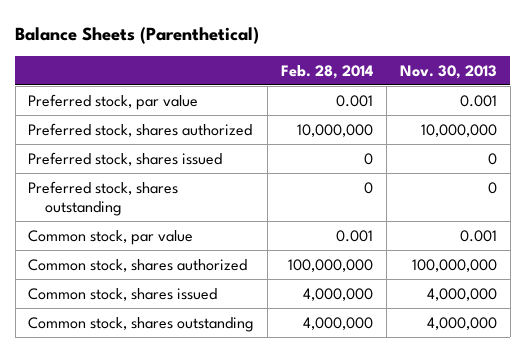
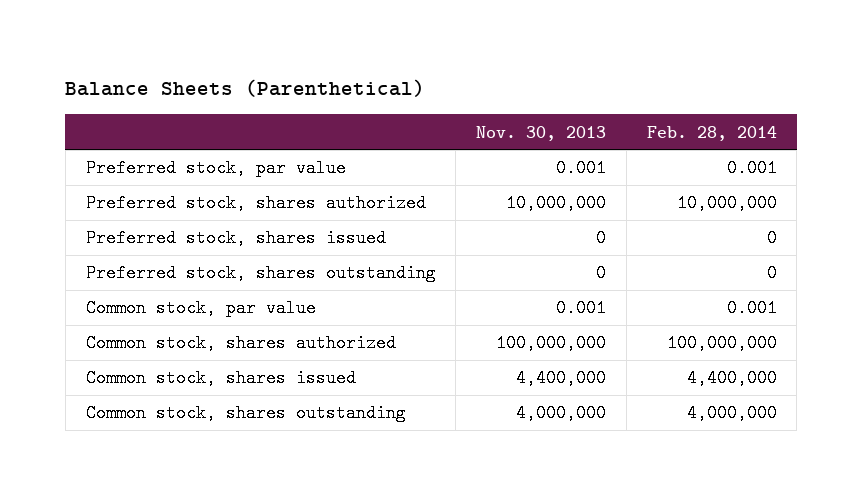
- | Feb. 28, 2014 | Nov. 30, 2013
+ | Nov. 30, 2013 | Feb. 28, 2014
- Common stock, shares issued | 4,000,000 | 4,000,000
+ Common stock, shares issued | 4,400,000 | 4,400,000

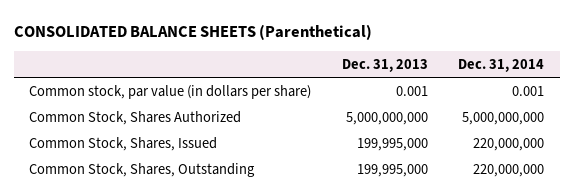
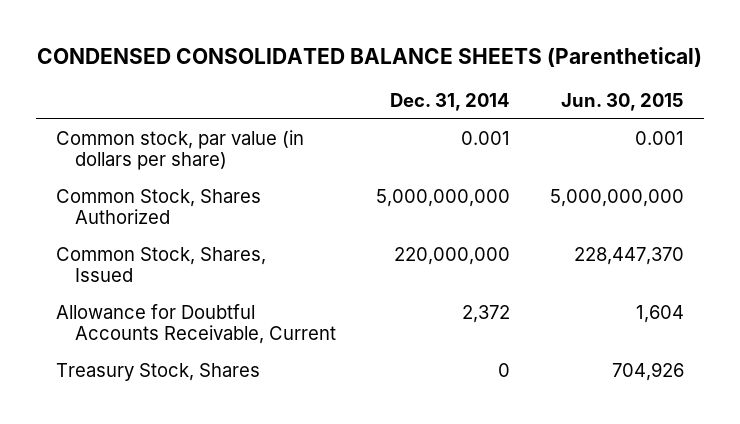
- CONSOLIDATED BALANCE SHEETS (Parenthetical)
+ CONDENSED CONSOLIDATED BALANCE SHEETS (Parenthetical)
- | Dec. 31, 2013 | Dec. 31, 2014
+ | Dec. 31, 2014 | Jun. 30, 2015
- Common Stock, Shares, Outstanding | 199,995,000 | 220,000,000
+ Allowance for Doubtful Accounts Receivable, Current | 2,372 | 1,604
+ Treasury Stock, Shares | 0 | 704,926

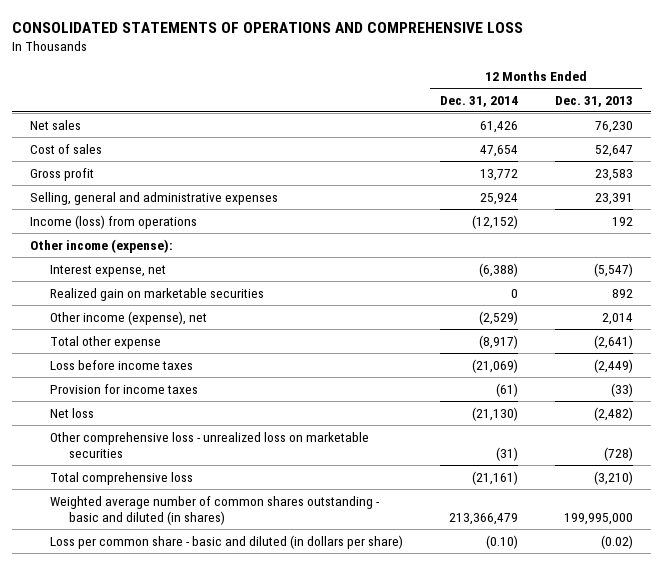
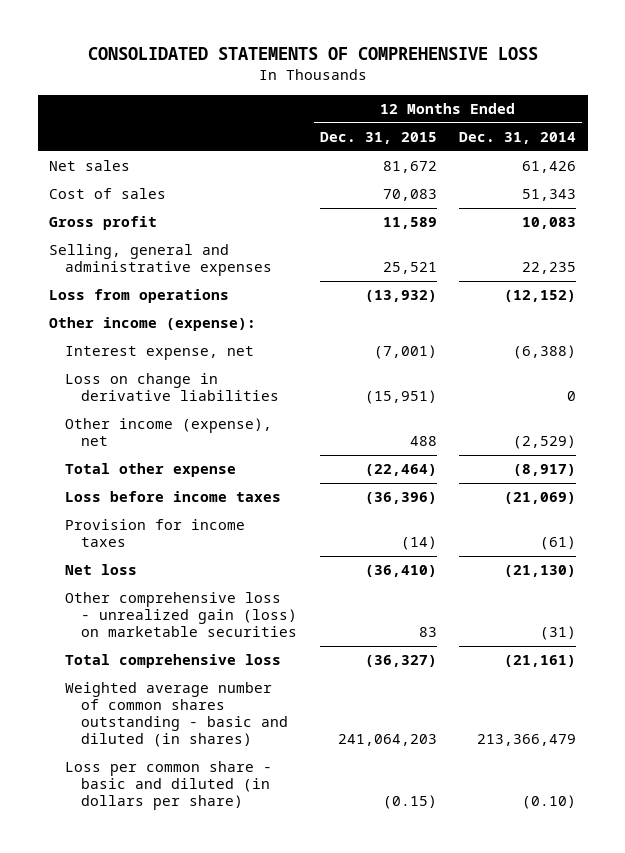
- CONSOLIDATED STATEMENTS OF OPERATIONS AND COMPREHENSIVE LOSS
+ CONSOLIDATED STATEMENTS OF COMPREHENSIVE LOSS
- | 12 Months Ended Dec. 31, 2014 | 12 Months Ended Dec. 31, 2013
+ | 12 Months Ended Dec. 31, 2015 | 12 Months Ended Dec. 31, 2014
- Cost of sales | 47,654 | 52,647
- Gross profit | 13,772 | 23,583
- Selling, general and administrative expenses | 25,924 | 23,391
- Income (loss) from operations | (12,152) | 192
+ Cost of sales | 70,083 | 51,343
+ Gross profit | 11,589 | 10,083
+ Selling, general and administrative expenses | 25,521 | 22,235
+ Loss from operations | (13,932) | (12,152)
- Realized gain on marketable securities | 0 | 892
+ Loss on change in derivative liabilities | (15,951) | 0
- Other comprehensive loss - unrealized loss on marketable securities | (31) | (728)
+ Other comprehensive loss - unrealized gain (loss) on marketable securities | 83 | (31)

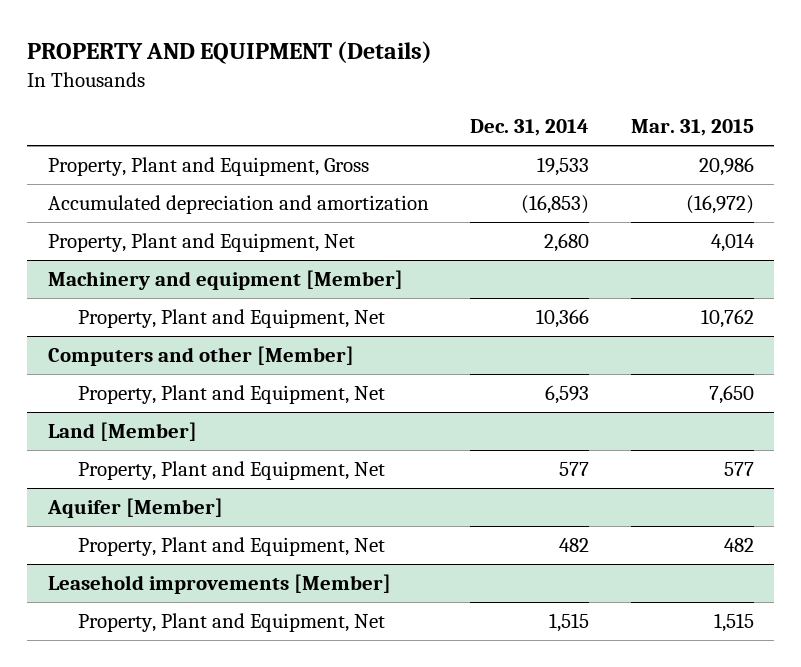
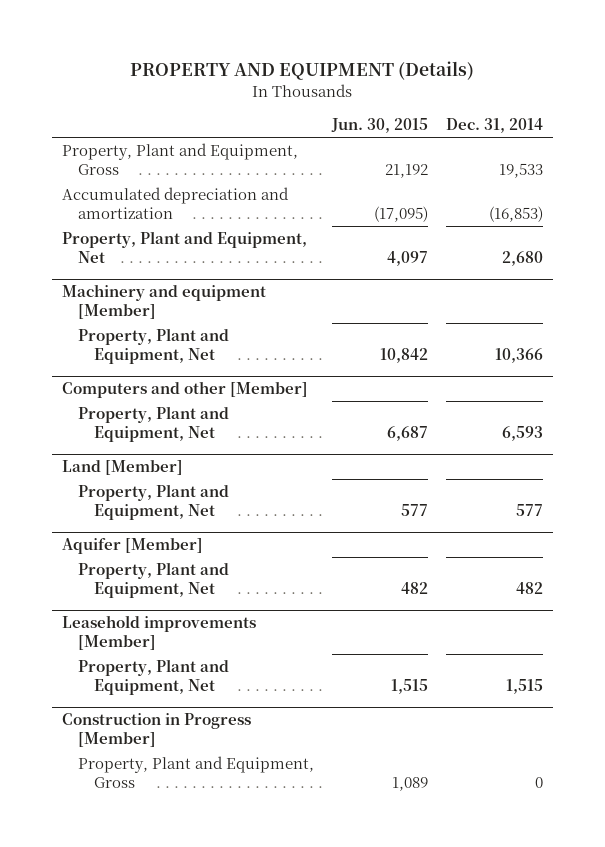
- | Dec. 31, 2014 | Mar. 31, 2015
+ | Jun. 30, 2015 | Dec. 31, 2014
+ Construction in Progress [Member]
+ Property, Plant and Equipment, Gross | 1,089 | 0

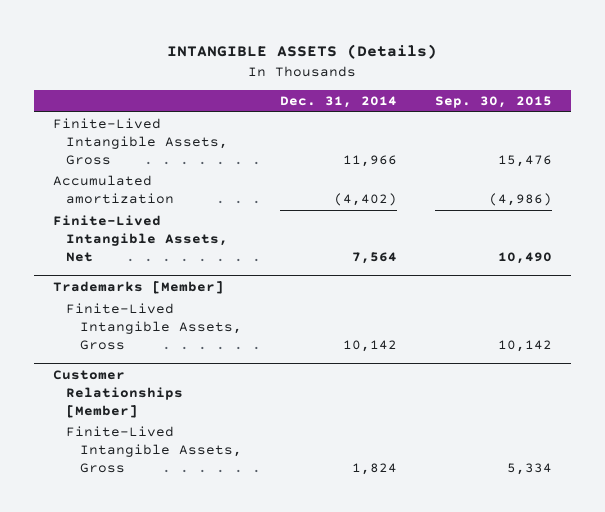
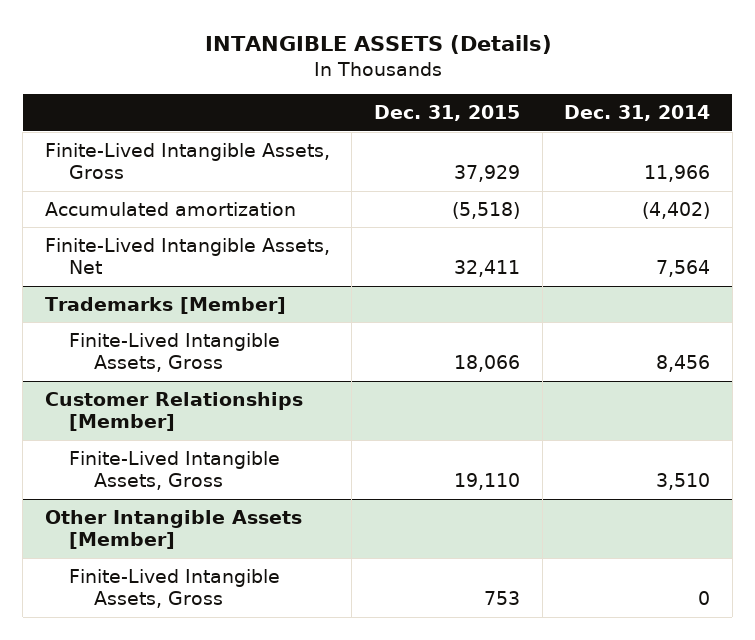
- | Dec. 31, 2014 | Sep. 30, 2015
+ | Dec. 31, 2015 | Dec. 31, 2014
@ Trademarks [Member]
- Finite-Lived Intangible Assets, Gross | 10,142 | 10,142
+ Finite-Lived Intangible Assets, Gross | 18,066 | 8,456
@ Customer Relationships [Member]
- Finite-Lived Intangible Assets, Gross | 1,824 | 5,334
+ Finite-Lived Intangible Assets, Gross | 19,110 | 3,510
+ Other Intangible Assets [Member]
+ Finite-Lived Intangible Assets, Gross | 753 | 0

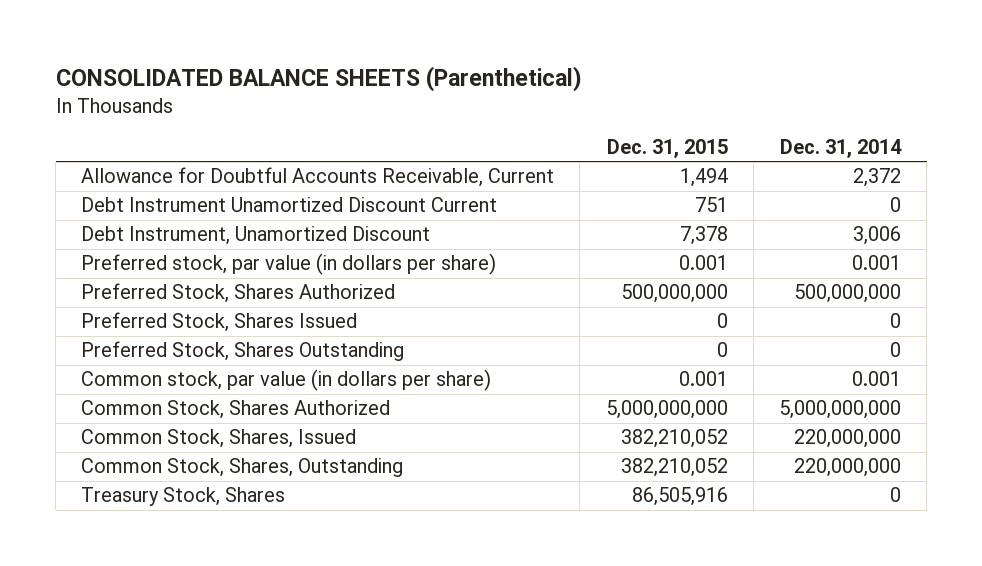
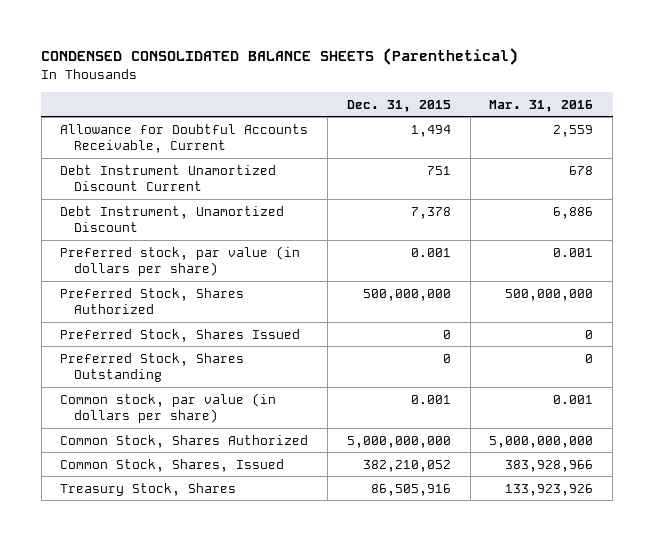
- CONSOLIDATED BALANCE SHEETS (Parenthetical)
+ CONDENSED CONSOLIDATED BALANCE SHEETS (Parenthetical)
- | Dec. 31, 2015 | Dec. 31, 2014
+ | Dec. 31, 2015 | Mar. 31, 2016
- Common Stock, Shares, Outstanding | 382,210,052 | 220,000,000

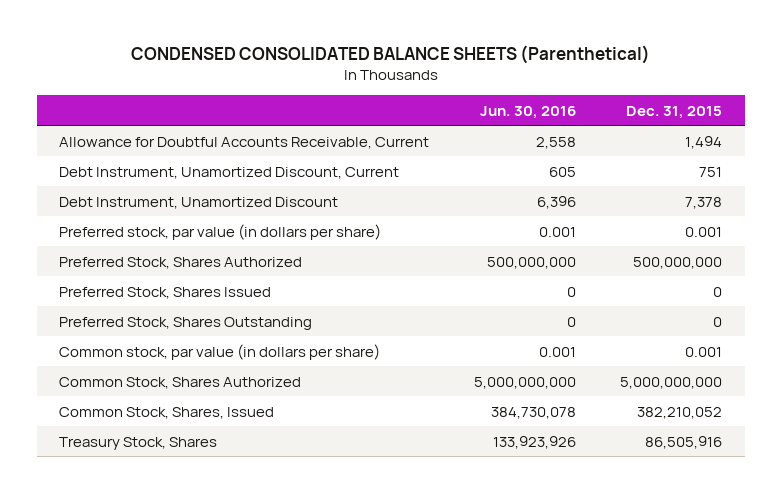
- | Dec. 31, 2015 | Mar. 31, 2016
+ | Jun. 30, 2016 | Dec. 31, 2015
- Debt Instrument Unamortized Discount Current | 751 | 678
+ Debt Instrument, Unamortized Discount, Current | 605 | 751

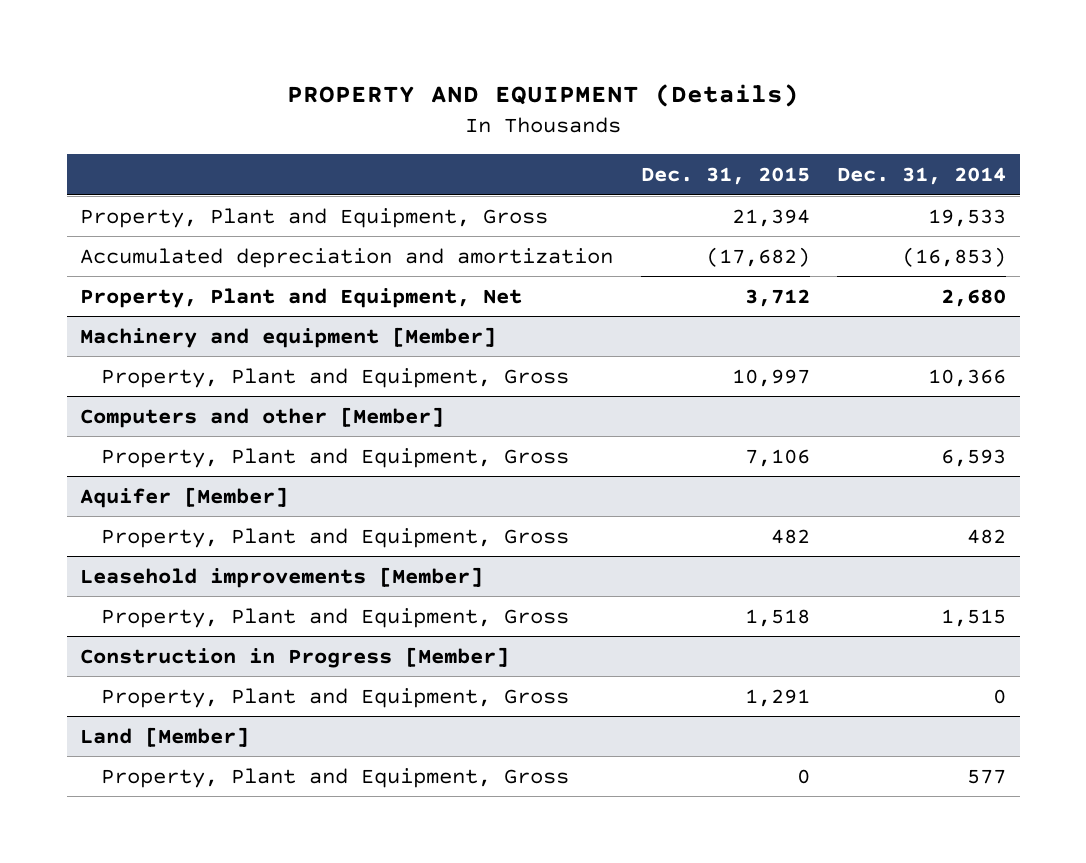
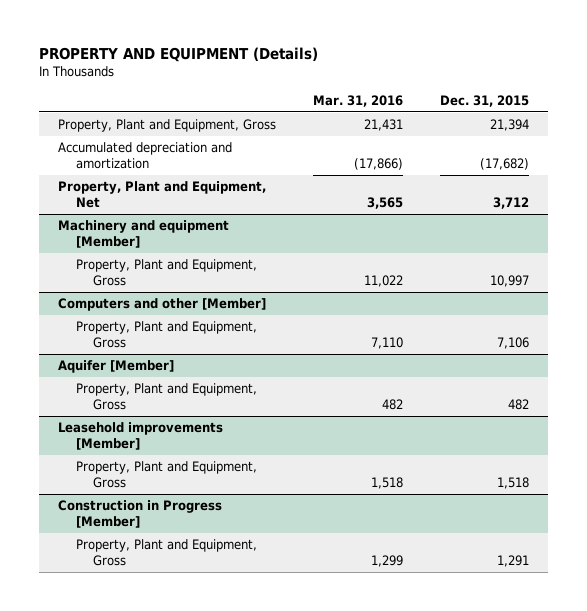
- | Dec. 31, 2015 | Dec. 31, 2014
+ | Mar. 31, 2016 | Dec. 31, 2015
- Land [Member]
- Property, Plant and Equipment, Gross | 0 | 577

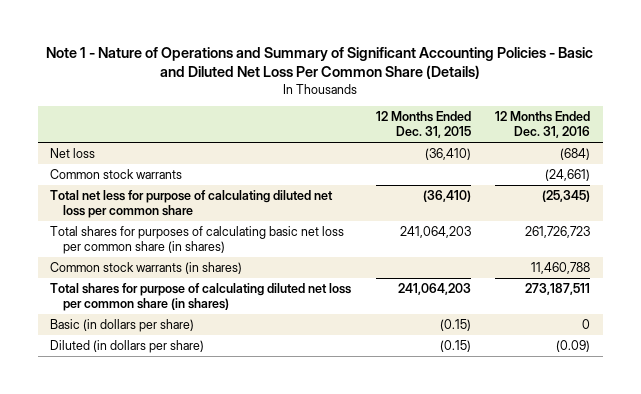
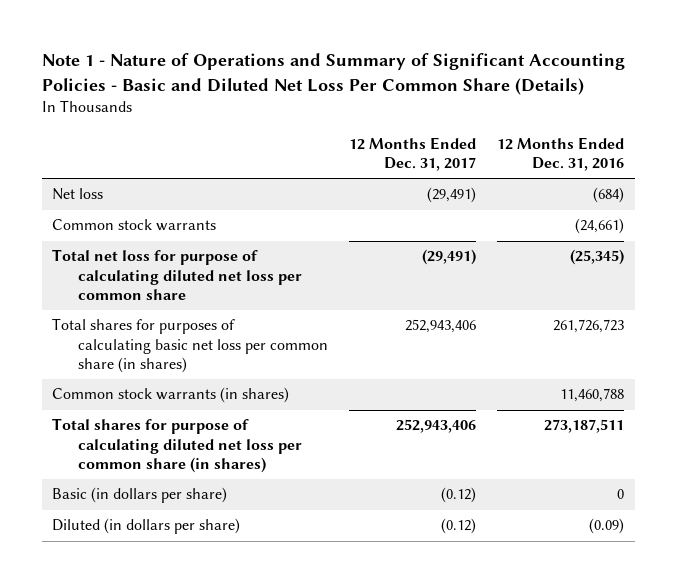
- | 12 Months Ended Dec. 31, 2015 | 12 Months Ended Dec. 31, 2016
+ | 12 Months Ended Dec. 31, 2017 | 12 Months Ended Dec. 31, 2016
- Total net less for purpose of calculating diluted net loss per common share | (36,410) | (25,345)
+ Total net loss for purpose of calculating diluted net loss per common share | (29,491) | (25,345)

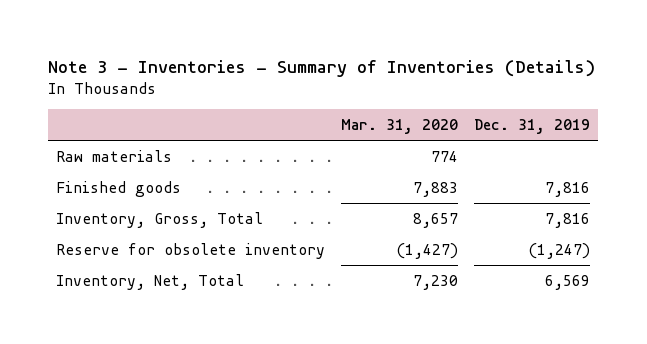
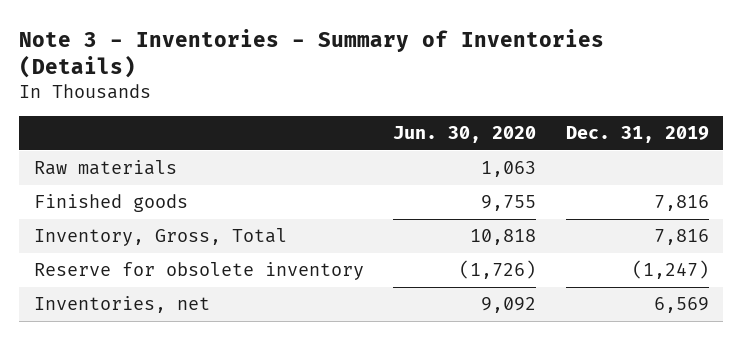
- | Mar. 31, 2020 | Dec. 31, 2019
+ | Jun. 30, 2020 | Dec. 31, 2019
- Inventory, Net, Total | 7,230 | 6,569
+ Inventories, net | 9,092 | 6,569

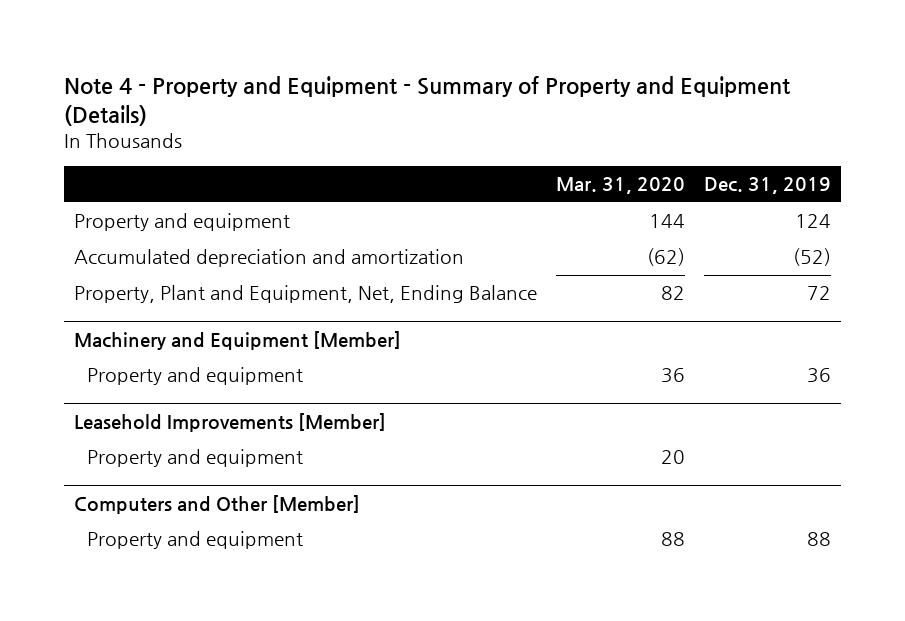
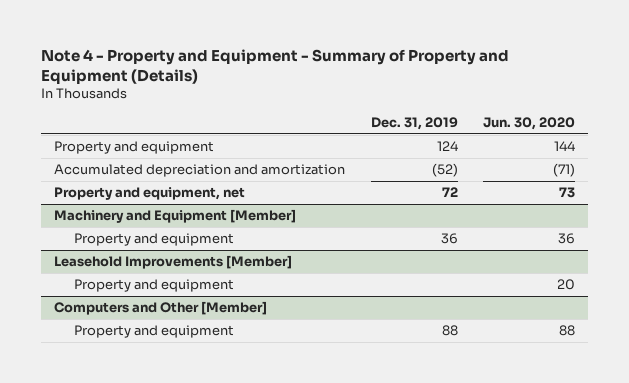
- | Mar. 31, 2020 | Dec. 31, 2019
+ | Dec. 31, 2019 | Jun. 30, 2020
- Property, Plant and Equipment, Net, Ending Balance | 82 | 72
+ Property and equipment, net | 72 | 73

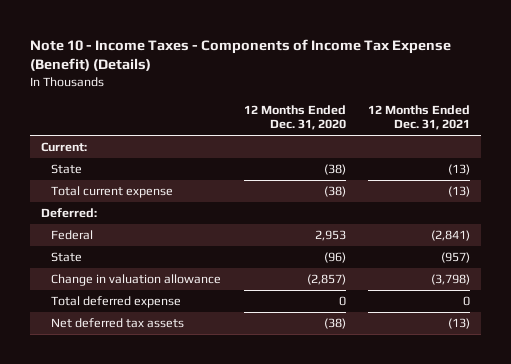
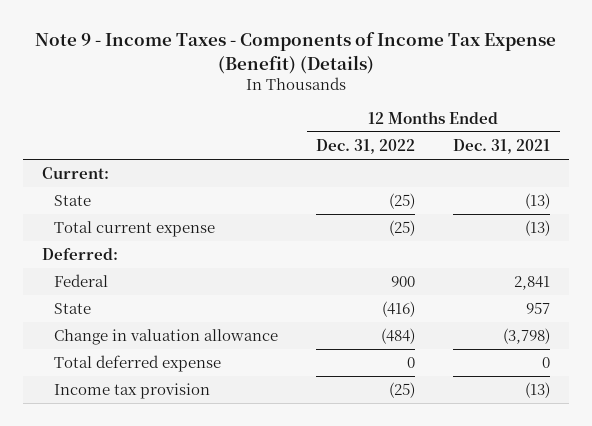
- Note 10 - Income Taxes - Components of Income Tax Expense (Benefit) (Details)
+ Note 9 - Income Taxes - Components of Income Tax Expense (Benefit) (Details)
- | 12 Months Ended Dec. 31, 2020 | 12 Months Ended Dec. 31, 2021
+ | 12 Months Ended Dec. 31, 2022 | 12 Months Ended Dec. 31, 2021
- Federal | 2,953 | (2,841)
- State | (96) | (957)
+ Federal | 900 | 2,841
+ State | (416) | 957
- Net deferred tax assets | (38) | (13)
+ Income tax provision | (25) | (13)

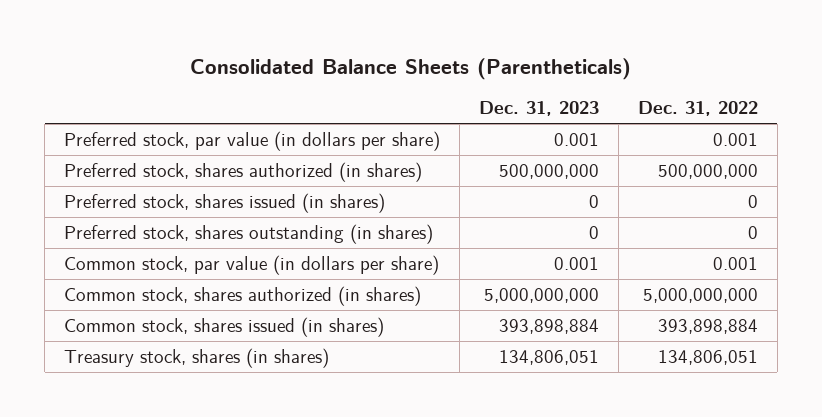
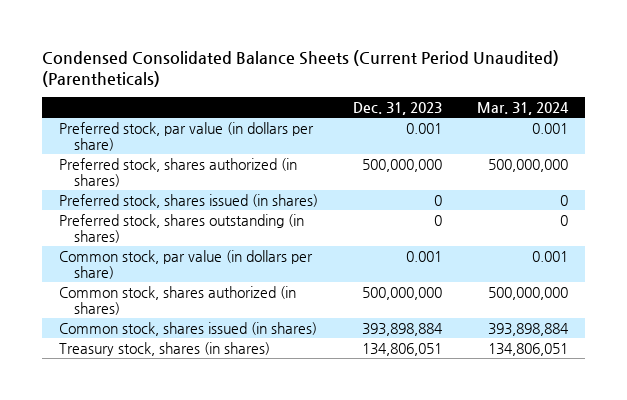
- Consolidated Balance Sheets (Parentheticals)
+ Condensed Consolidated Balance Sheets (Current Period Unaudited) (Parentheticals)
- | Dec. 31, 2023 | Dec. 31, 2022
+ | Dec. 31, 2023 | Mar. 31, 2024
- Common stock, shares authorized (in shares) | 5,000,000,000 | 5,000,000,000
+ Common stock, shares authorized (in shares) | 500,000,000 | 500,000,000

